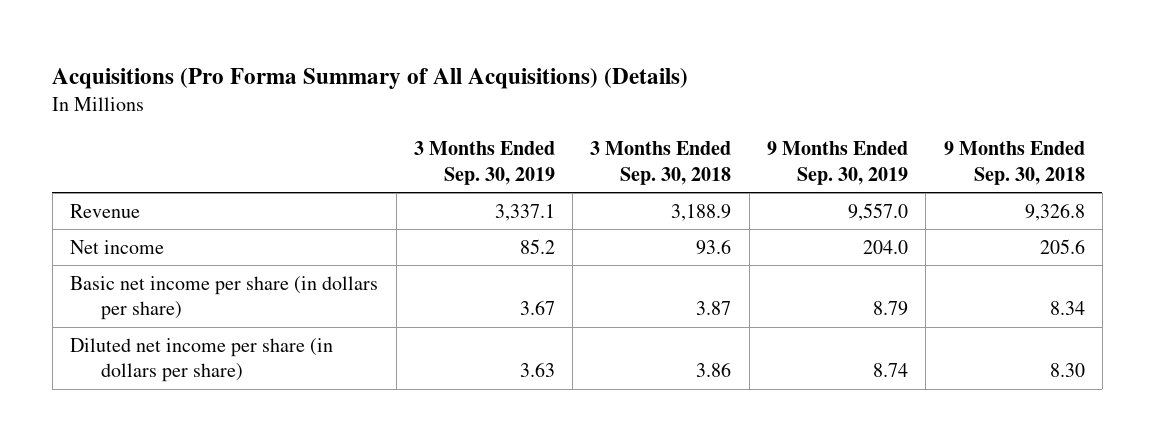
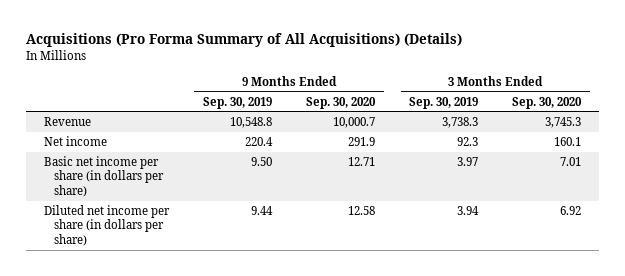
- | 3 Months Ended Sep. 30, 2019 | 3 Months Ended Sep. 30, 2018 | 9 Months Ended Sep. 30, 2019 | 9 Months Ended Sep. 30, 2018
+ | 9 Months Ended Sep. 30, 2019 | 9 Months Ended Sep. 30, 2020 | 3 Months Ended Sep. 30, 2019 | 3 Months Ended Sep. 30, 2020
- Revenue | 3,337.1 | 3,188.9 | 9,557.0 | 9,326.8
- Net income | 85.2 | 93.6 | 204.0 | 205.6
- Basic net income per share (in dollars per share) | 3.67 | 3.87 | 8.79 | 8.34
- Diluted net income per share (in dollars per share) | 3.63 | 3.86 | 8.74 | 8.30
+ Revenue | 10,548.8 | 10,000.7 | 3,738.3 | 3,745.3
+ Net income | 220.4 | 291.9 | 92.3 | 160.1
+ Basic net income per share (in dollars per share) | 9.50 | 12.71 | 3.97 | 7.01
+ Diluted net income per share (in dollars per share) | 9.44 | 12.58 | 3.94 | 6.92

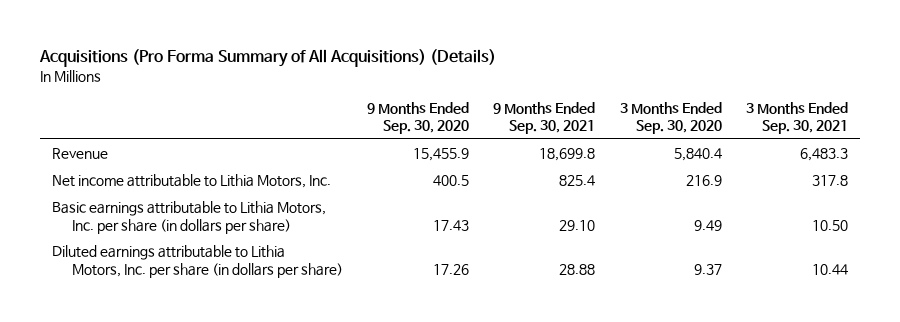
- | 9 Months Ended Sep. 30, 2019 | 9 Months Ended Sep. 30, 2020 | 3 Months Ended Sep. 30, 2019 | 3 Months Ended Sep. 30, 2020
+ | 9 Months Ended Sep. 30, 2020 | 9 Months Ended Sep. 30, 2021 | 3 Months Ended Sep. 30, 2020 | 3 Months Ended Sep. 30, 2021
- Revenue | 10,548.8 | 10,000.7 | 3,738.3 | 3,745.3
- Net income | 220.4 | 291.9 | 92.3 | 160.1
- Basic net income per share (in dollars per share) | 9.50 | 12.71 | 3.97 | 7.01
- Diluted net income per share (in dollars per share) | 9.44 | 12.58 | 3.94 | 6.92
+ Revenue | 15,455.9 | 18,699.8 | 5,840.4 | 6,483.3
+ Net income attributable to Lithia Motors, Inc. | 400.5 | 825.4 | 216.9 | 317.8
+ Basic earnings attributable to Lithia Motors, Inc. per share (in dollars per share) | 17.43 | 29.10 | 9.49 | 10.50
+ Diluted earnings attributable to Lithia Motors, Inc. per share (in dollars per share) | 17.26 | 28.88 | 9.37 | 10.44

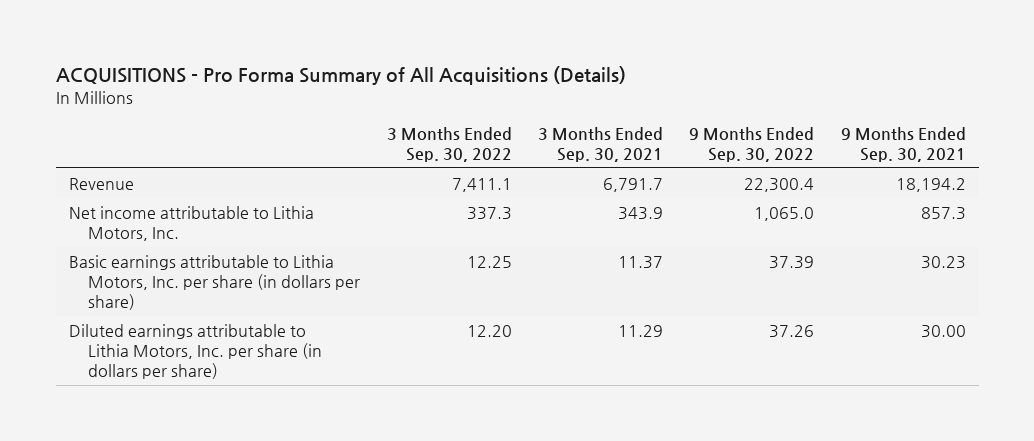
- Acquisitions (Pro Forma Summary of All Acquisitions) (Details)
+ ACQUISITIONS - Pro Forma Summary of All Acquisitions (Details)
- | 9 Months Ended Sep. 30, 2020 | 9 Months Ended Sep. 30, 2021 | 3 Months Ended Sep. 30, 2020 | 3 Months Ended Sep. 30, 2021
+ | 3 Months Ended Sep. 30, 2022 | 3 Months Ended Sep. 30, 2021 | 9 Months Ended Sep. 30, 2022 | 9 Months Ended Sep. 30, 2021
- Revenue | 15,455.9 | 18,699.8 | 5,840.4 | 6,483.3
- Net income attributable to Lithia Motors, Inc. | 400.5 | 825.4 | 216.9 | 317.8
- Basic earnings attributable to Lithia Motors, Inc. per share (in dollars per share) | 17.43 | 29.10 | 9.49 | 10.50
- Diluted earnings attributable to Lithia Motors, Inc. per share (in dollars per share) | 17.26 | 28.88 | 9.37 | 10.44
+ Revenue | 7,411.1 | 6,791.7 | 22,300.4 | 18,194.2
+ Net income attributable to Lithia Motors, Inc. | 337.3 | 343.9 | 1,065.0 | 857.3
+ Basic earnings attributable to Lithia Motors, Inc. per share (in dollars per share) | 12.25 | 11.37 | 37.39 | 30.23
+ Diluted earnings attributable to Lithia Motors, Inc. per share (in dollars per share) | 12.20 | 11.29 | 37.26 | 30.00

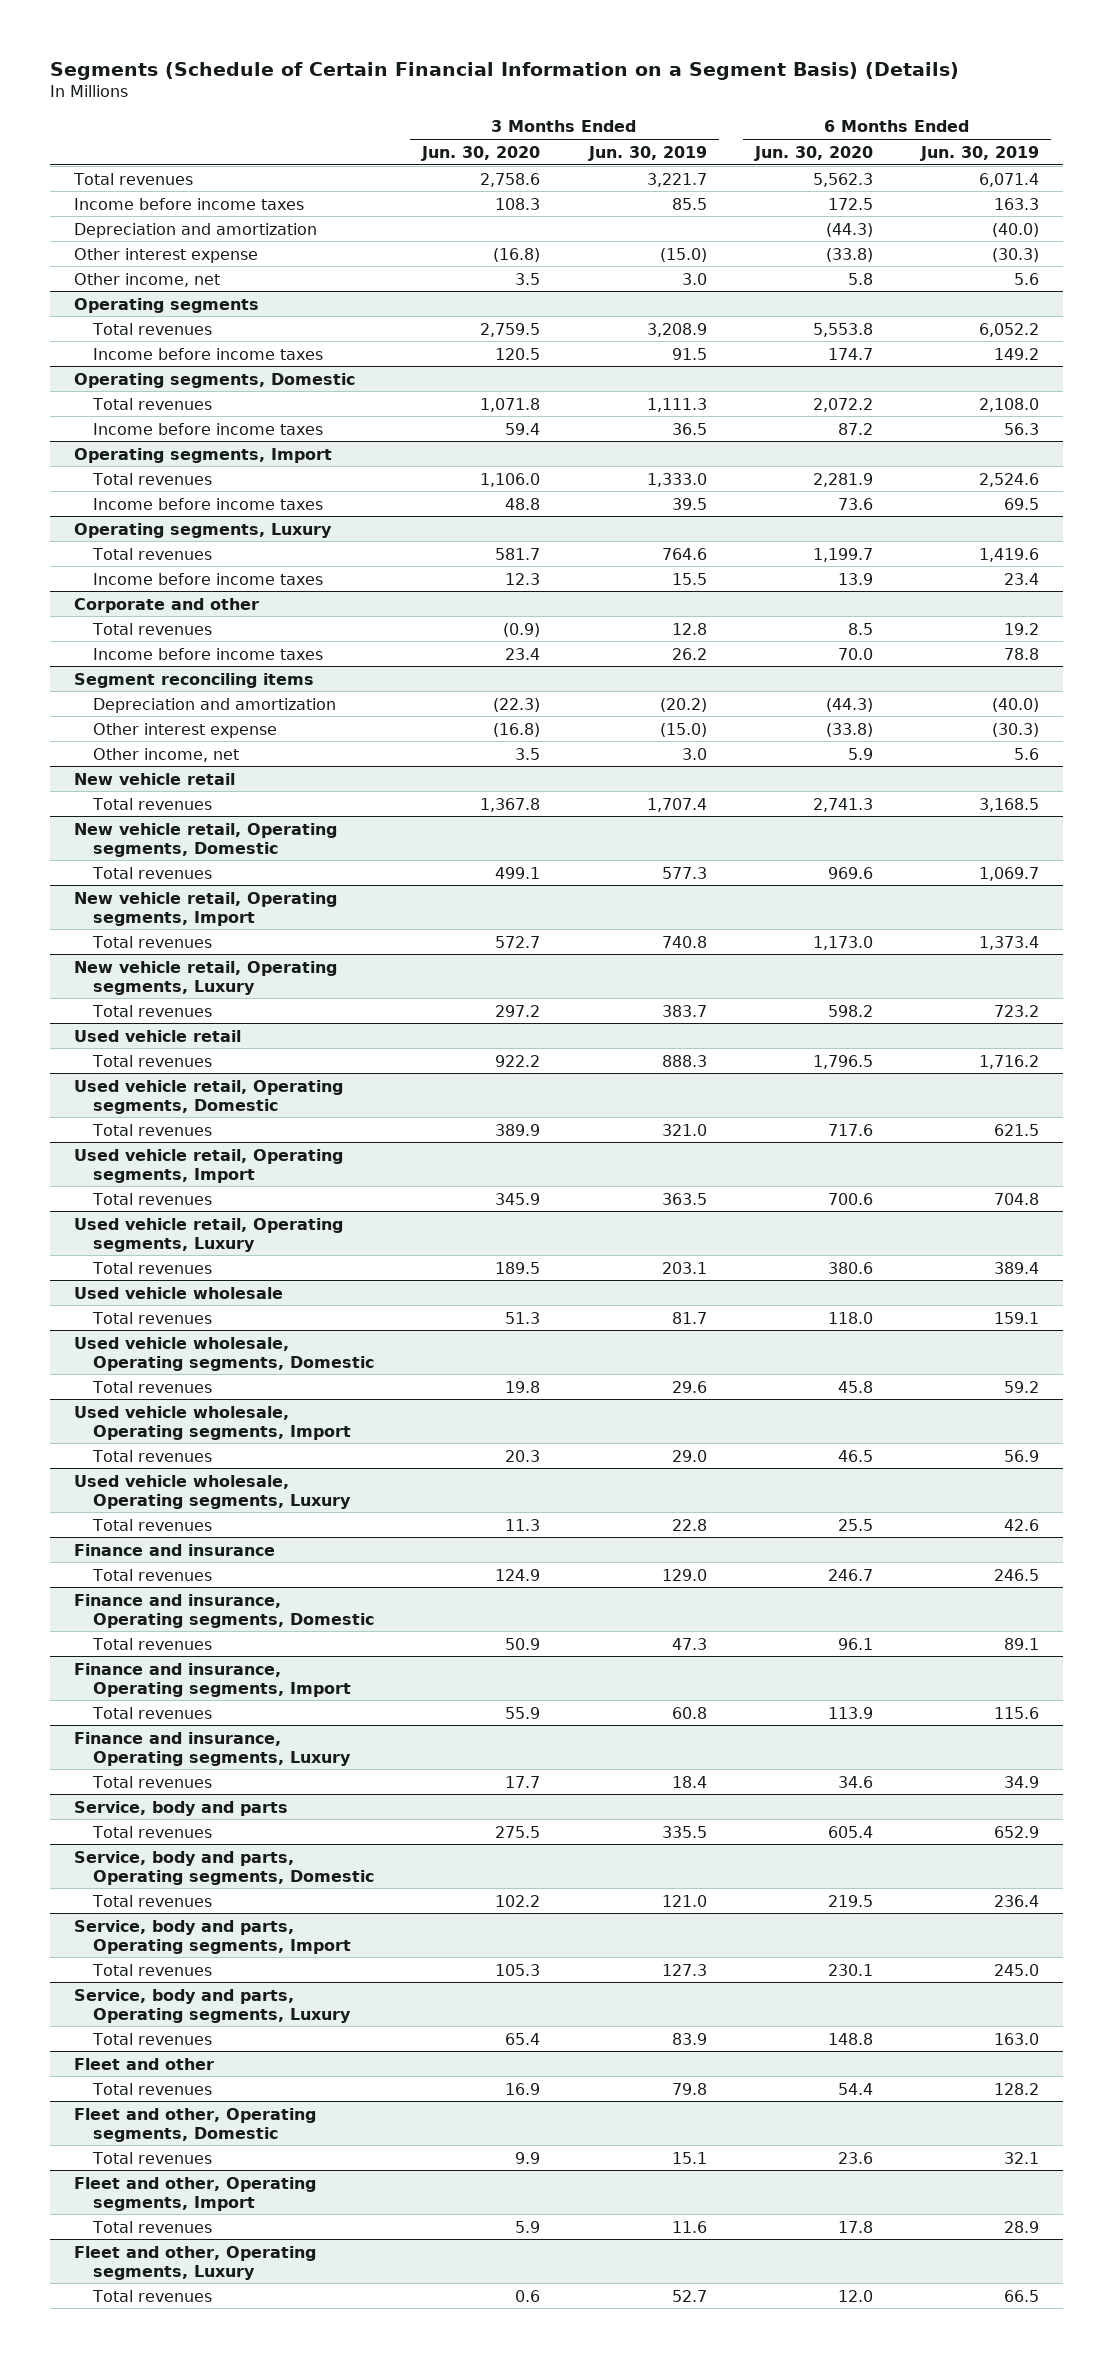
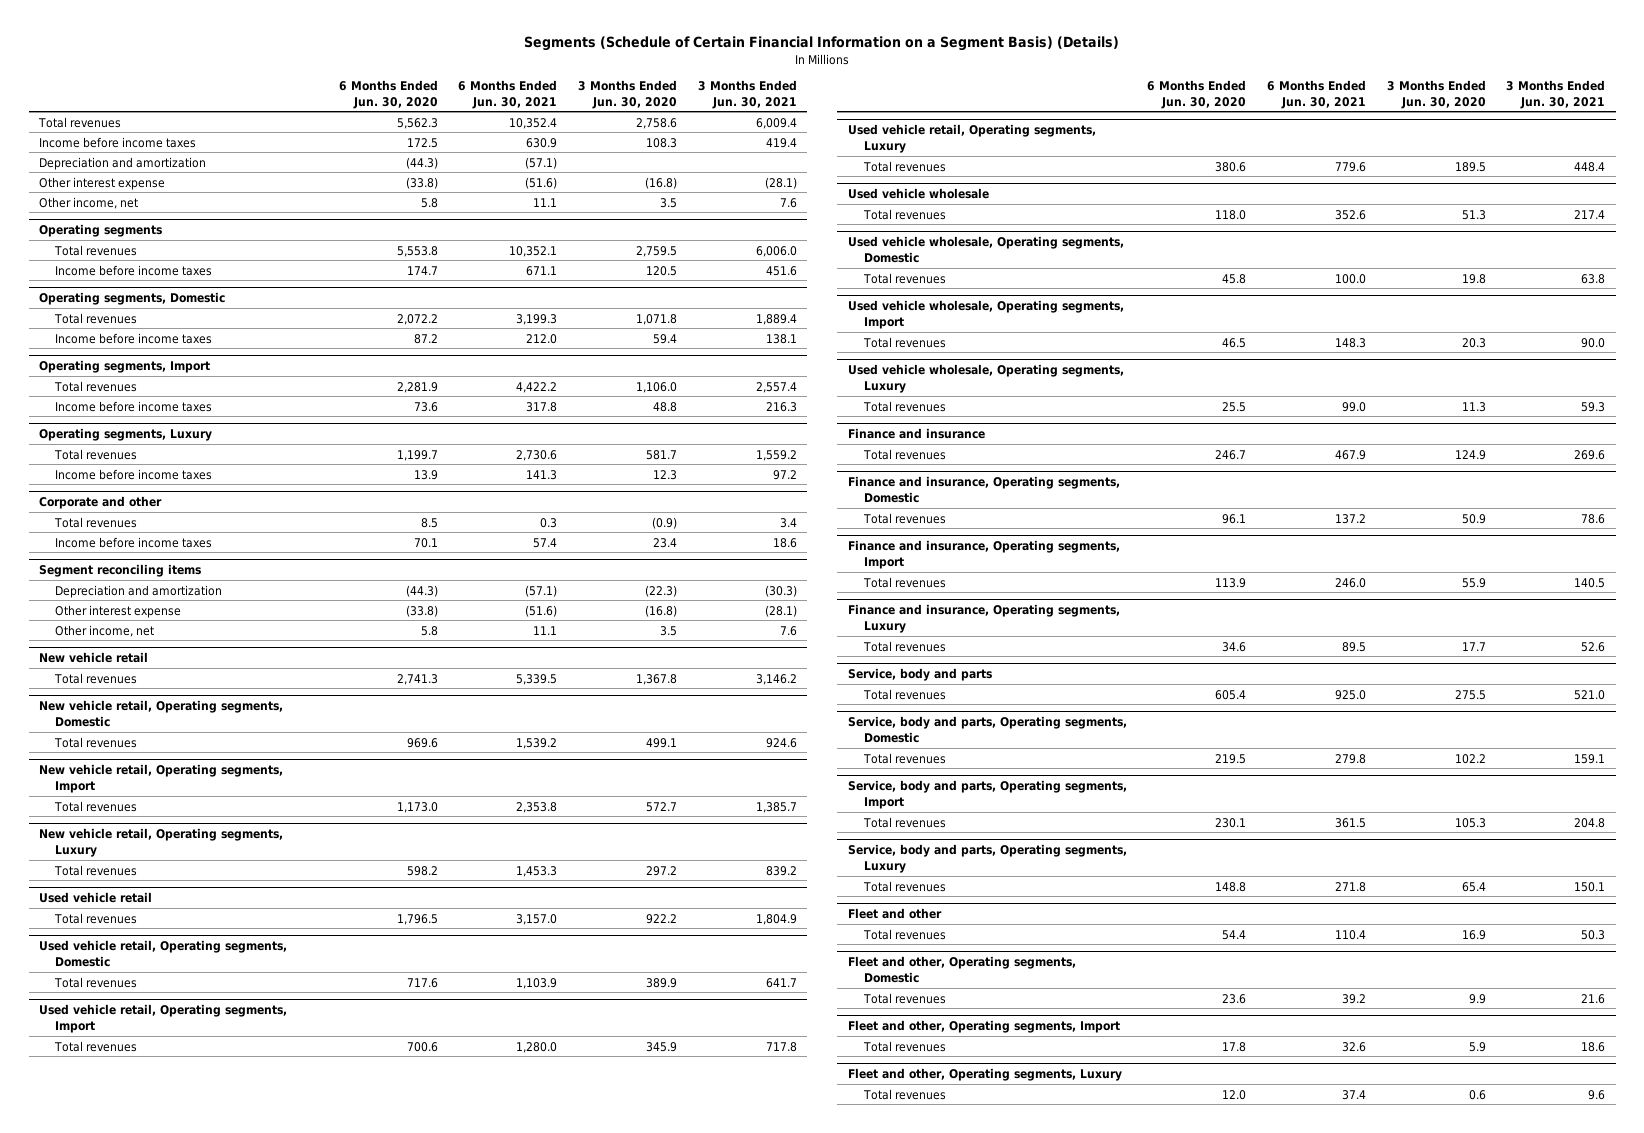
- | 3 Months Ended Jun. 30, 2020 | 3 Months Ended Jun. 30, 2019 | 6 Months Ended Jun. 30, 2020 | 6 Months Ended Jun. 30, 2019
+ | 6 Months Ended Jun. 30, 2020 | 6 Months Ended Jun. 30, 2021 | 3 Months Ended Jun. 30, 2020 | 3 Months Ended Jun. 30, 2021
@ Corporate and other
- Income before income taxes | 23.4 | 26.2 | 70.0 | 78.8
+ Income before income taxes | 70.1 | 57.4 | 23.4 | 18.6
@ Segment reconciling items
- Other income, net | 3.5 | 3.0 | 5.9 | 5.6
+ Other income, net | 5.8 | 11.1 | 3.5 | 7.6

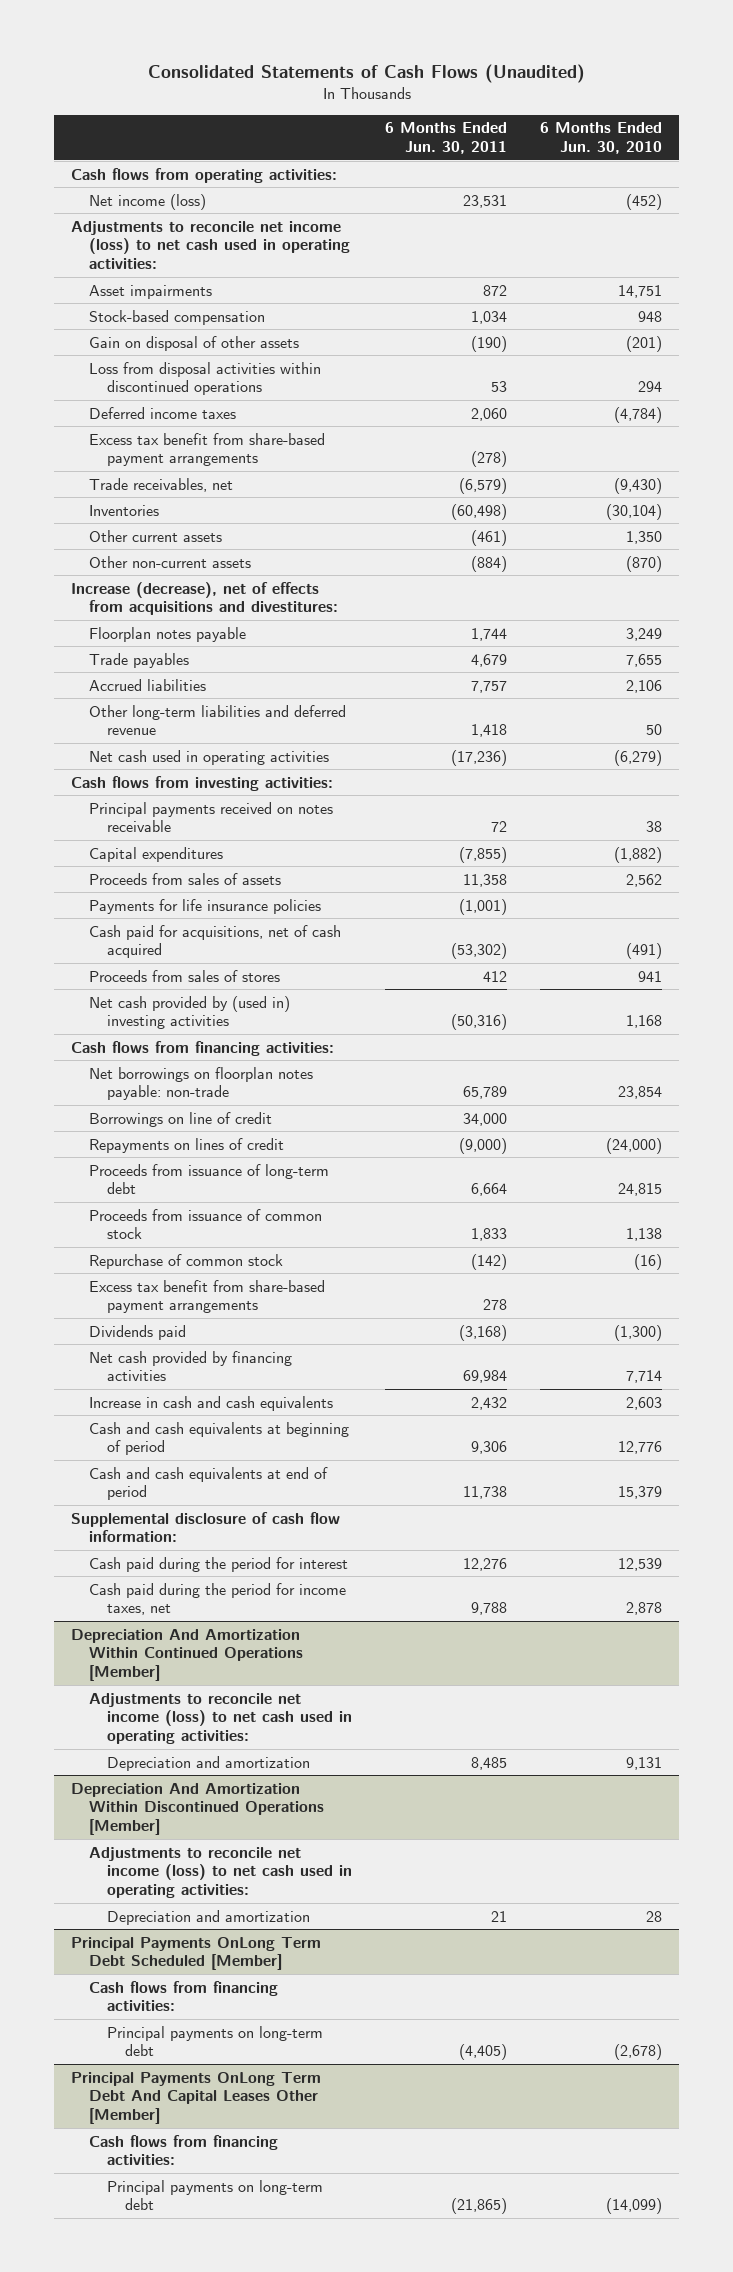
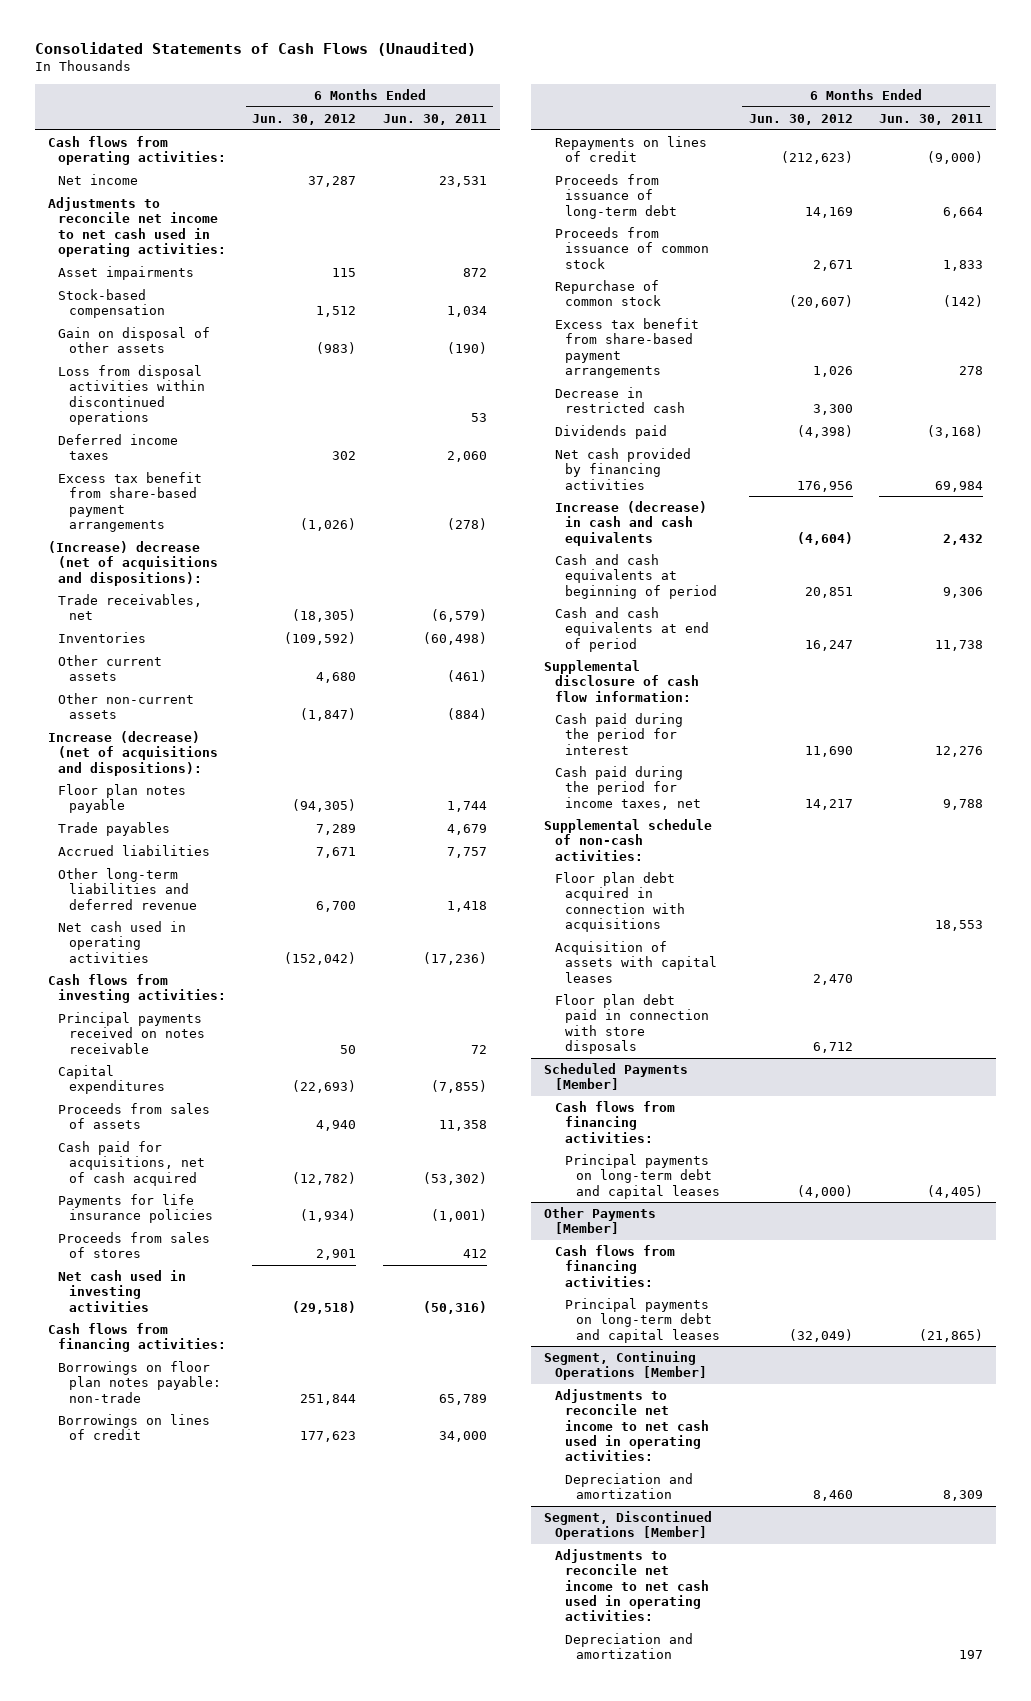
- | 6 Months Ended Jun. 30, 2011 | 6 Months Ended Jun. 30, 2010
+ | 6 Months Ended Jun. 30, 2012 | 6 Months Ended Jun. 30, 2011
- Net income (loss) | 23,531 | (452)
- Adjustments to reconcile net income (loss) to net cash used in operating activities:
+ Net income | 37,287 | 23,531
+ Adjustments to reconcile net income to net cash used in operating activities:
+ (Increase) decrease (net of acquisitions and dispositions):
- Increase (decrease), net of effects from acquisitions and divestitures:
- Floorplan notes payable | 1,744 | 3,249
+ Increase (decrease) (net of acquisitions and dispositions):
+ Floor plan notes payable | (94,305) | 1,744
moved down: Payments for life insurance policies | (1,934) | (1,001)
- Net cash provided by (used in) investing activities | (50,316) | 1,168
+ Net cash used in investing activities | (29,518) | (50,316)
- Net borrowings on floorplan notes payable: non-trade | 65,789 | 23,854
- Borrowings on line of credit | 34,000 |
+ Borrowings on floor plan notes payable: non-trade | 251,844 | 65,789
+ Borrowings on lines of credit | 177,623 | 34,000
+ Decrease in restricted cash | 3,300 |
- Increase in cash and cash equivalents | 2,432 | 2,603
+ Increase (decrease) in cash and cash equivalents | (4,604) | 2,432
- Depreciation And Amortization Within Continued Operations [Member]
- Adjustments to reconcile net income (loss) to net cash used in operating activities:
- Depreciation and amortization | 8,485 | 9,131
- Depreciation And Amortization Within Discontinued Operations [Member]
- Adjustments to reconcile net income (loss) to net cash used in operating activities:
- Depreciation and amortization | 21 | 28
- Principal Payments OnLong Term Debt Scheduled [Member]
+ Supplemental schedule of non-cash activities:
+ Floor plan debt acquired in connection with acquisitions | | 18,553
+ Acquisition of assets with capital leases | 2,470 |
+ Floor plan debt paid in connection with store disposals | 6,712 |
+ Scheduled Payments [Member]
- Principal payments on long-term debt | (4,405) | (2,678)
- Principal Payments OnLong Term Debt And Capital Leases Other [Member]
+ Principal payments on long-term debt and capital leases | (4,000) | (4,405)
+ Other Payments [Member]
- Principal payments on long-term debt | (21,865) | (14,099)
+ Principal payments on long-term debt and capital leases | (32,049) | (21,865)
+ Segment, Continuing Operations [Member]
+ Adjustments to reconcile net income to net cash used in operating activities:
+ Depreciation and amortization | 8,460 | 8,309
+ Segment, Discontinued Operations [Member]
+ Adjustments to reconcile net income to net cash used in operating activities:
+ Depreciation and amortization | | 197

